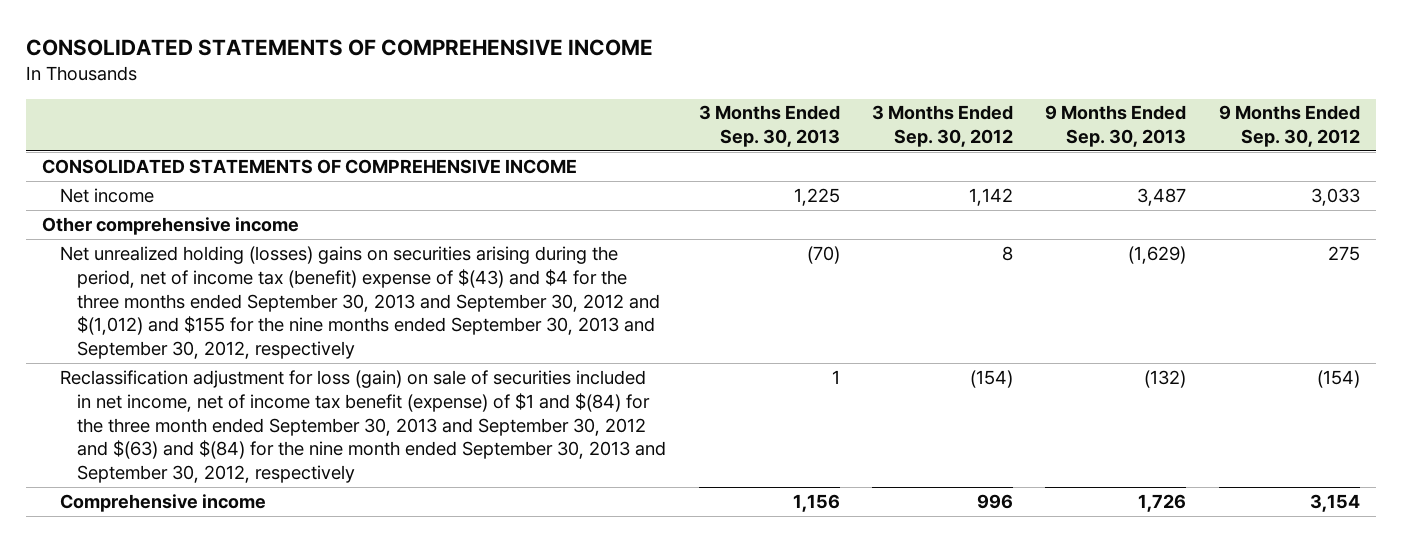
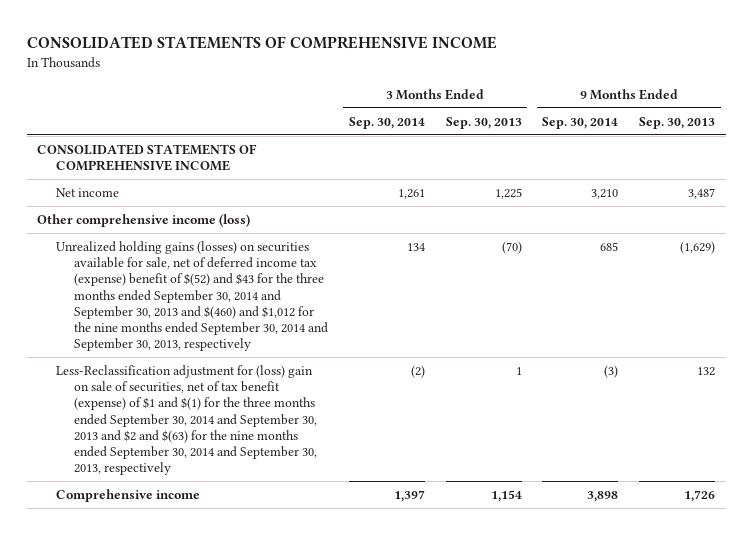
- | 3 Months Ended Sep. 30, 2013 | 3 Months Ended Sep. 30, 2012 | 9 Months Ended Sep. 30, 2013 | 9 Months Ended Sep. 30, 2012
+ | 3 Months Ended Sep. 30, 2014 | 3 Months Ended Sep. 30, 2013 | 9 Months Ended Sep. 30, 2014 | 9 Months Ended Sep. 30, 2013
- Other comprehensive income
- Net unrealized holding (losses) gains on securities arising during the period, net of income tax (benefit) expense of $(43) and $4 for the three months ended September 30, 2013 and September 30, 2012 and $(1,012) and $155 for the nine months ended September 30, 2013 and September 30, 2012, respectively | (70) | 8 | (1,629) | 275
- Reclassification adjustment for loss (gain) on sale of securities included in net income, net of income tax benefit (expense) of $1 and $(84) for the three month ended September 30, 2013 and September 30, 2012 and $(63) and $(84) for the nine month ended September 30, 2013 and September 30, 2012, respectively | 1 | (154) | (132) | (154)
- Comprehensive income | 1,156 | 996 | 1,726 | 3,154
+ Other comprehensive income (loss)
+ Unrealized holding gains (losses) on securities available for sale, net of deferred income tax (expense) benefit of $(52) and $43 for the three months ended September 30, 2014 and September 30, 2013 and $(460) and $1,012 for the nine months ended September 30, 2014 and September 30, 2013, respectively | 134 | (70) | 685 | (1,629)
+ Less-Reclassification adjustment for (loss) gain on sale of securities, net of tax benefit (expense) of $1 and $(1) for the three months ended September 30, 2014 and September 30, 2013 and $2 and $(63) for the nine months ended September 30, 2014 and September 30, 2013, respectively | (2) | 1 | (3) | 132
+ Comprehensive income | 1,397 | 1,154 | 3,898 | 1,726

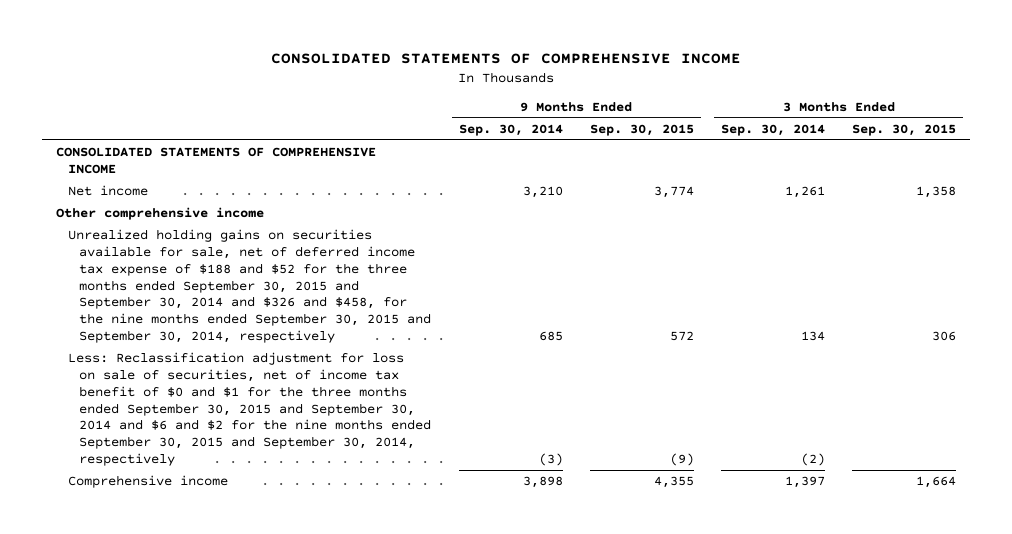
- | 3 Months Ended Sep. 30, 2014 | 3 Months Ended Sep. 30, 2013 | 9 Months Ended Sep. 30, 2014 | 9 Months Ended Sep. 30, 2013
+ | 9 Months Ended Sep. 30, 2014 | 9 Months Ended Sep. 30, 2015 | 3 Months Ended Sep. 30, 2014 | 3 Months Ended Sep. 30, 2015
- Other comprehensive income (loss)
- Unrealized holding gains (losses) on securities available for sale, net of deferred income tax (expense) benefit of $(52) and $43 for the three months ended September 30, 2014 and September 30, 2013 and $(460) and $1,012 for the nine months ended September 30, 2014 and September 30, 2013, respectively | 134 | (70) | 685 | (1,629)
- Less-Reclassification adjustment for (loss) gain on sale of securities, net of tax benefit (expense) of $1 and $(1) for the three months ended September 30, 2014 and September 30, 2013 and $2 and $(63) for the nine months ended September 30, 2014 and September 30, 2013, respectively | (2) | 1 | (3) | 132
+ Other comprehensive income
+ Unrealized holding gains on securities available for sale, net of deferred income tax expense of $188 and $52 for the three months ended September 30, 2015 and September 30, 2014 and $326 and $458, for the nine months ended September 30, 2015 and September 30, 2014, respectively | 685 | 572 | 134 | 306
+ Less: Reclassification adjustment for loss on sale of securities, net of income tax benefit of $0 and $1 for the three months ended September 30, 2015 and September 30, 2014 and $6 and $2 for the nine months ended September 30, 2015 and September 30, 2014, respectively | (3) | (9) | (2) |

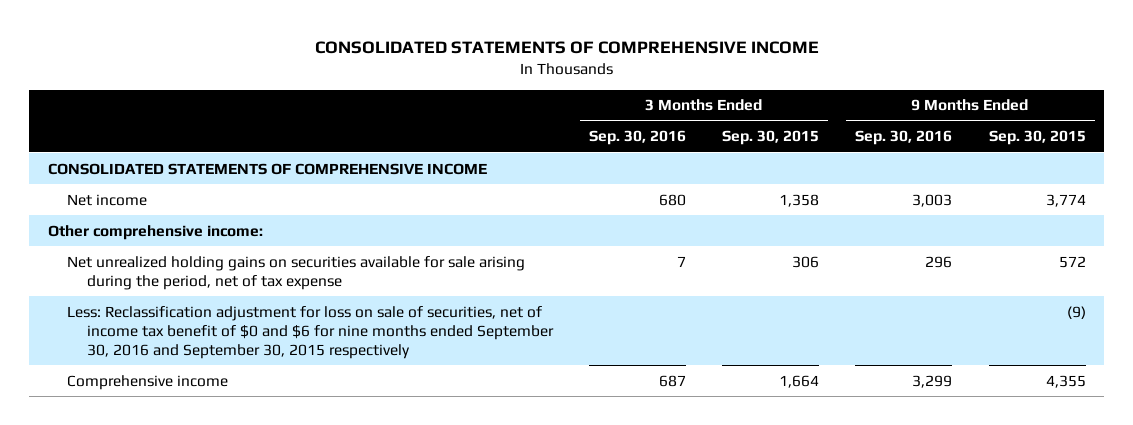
- | 9 Months Ended Sep. 30, 2014 | 9 Months Ended Sep. 30, 2015 | 3 Months Ended Sep. 30, 2014 | 3 Months Ended Sep. 30, 2015
+ | 3 Months Ended Sep. 30, 2016 | 3 Months Ended Sep. 30, 2015 | 9 Months Ended Sep. 30, 2016 | 9 Months Ended Sep. 30, 2015
- Other comprehensive income
- Unrealized holding gains on securities available for sale, net of deferred income tax expense of $188 and $52 for the three months ended September 30, 2015 and September 30, 2014 and $326 and $458, for the nine months ended September 30, 2015 and September 30, 2014, respectively | 685 | 572 | 134 | 306
- Less: Reclassification adjustment for loss on sale of securities, net of income tax benefit of $0 and $1 for the three months ended September 30, 2015 and September 30, 2014 and $6 and $2 for the nine months ended September 30, 2015 and September 30, 2014, respectively | (3) | (9) | (2) |
+ Other comprehensive income:
+ Net unrealized holding gains on securities available for sale arising during the period, net of tax expense | 7 | 306 | 296 | 572
+ Less: Reclassification adjustment for loss on sale of securities, net of income tax benefit of $0 and $6 for nine months ended September 30, 2016 and September 30, 2015 respectively | | | | (9)

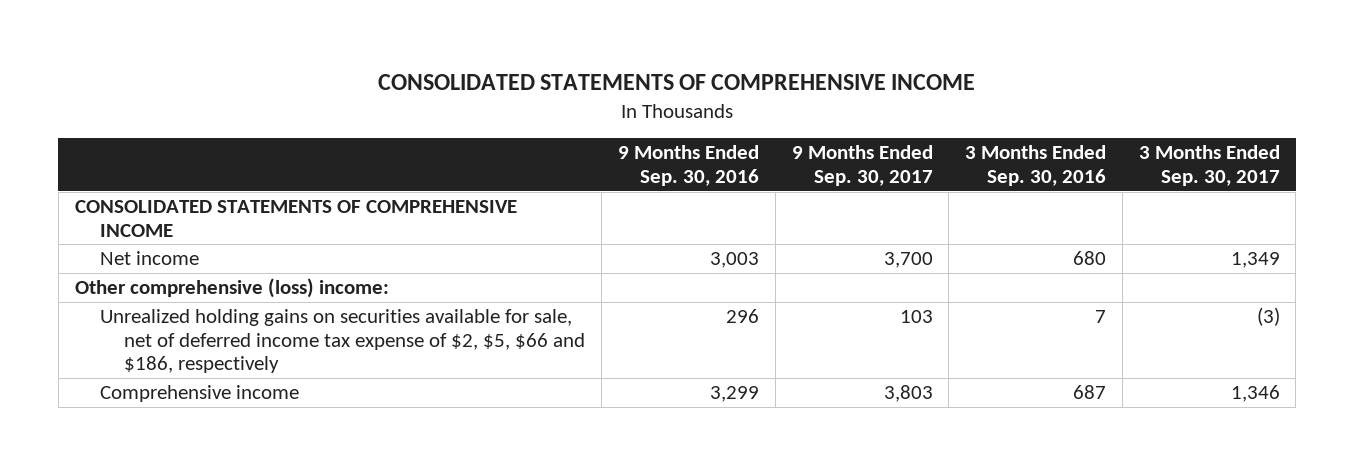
- | 3 Months Ended Sep. 30, 2016 | 3 Months Ended Sep. 30, 2015 | 9 Months Ended Sep. 30, 2016 | 9 Months Ended Sep. 30, 2015
+ | 9 Months Ended Sep. 30, 2016 | 9 Months Ended Sep. 30, 2017 | 3 Months Ended Sep. 30, 2016 | 3 Months Ended Sep. 30, 2017
- Other comprehensive income:
- Net unrealized holding gains on securities available for sale arising during the period, net of tax expense | 7 | 306 | 296 | 572
- Less: Reclassification adjustment for loss on sale of securities, net of income tax benefit of $0 and $6 for nine months ended September 30, 2016 and September 30, 2015 respectively | | | | (9)
+ Other comprehensive (loss) income:
+ Unrealized holding gains on securities available for sale, net of deferred income tax expense of $2, $5, $66 and $186, respectively | 296 | 103 | 7 | (3)

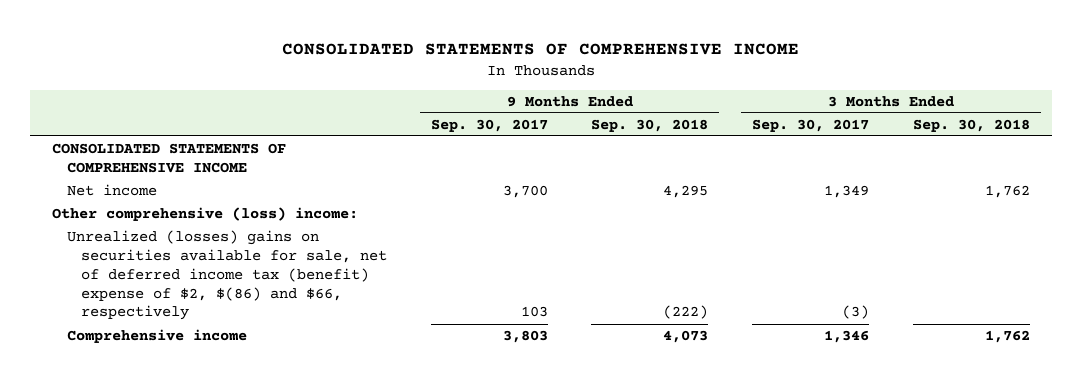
- | 9 Months Ended Sep. 30, 2016 | 9 Months Ended Sep. 30, 2017 | 3 Months Ended Sep. 30, 2016 | 3 Months Ended Sep. 30, 2017
+ | 9 Months Ended Sep. 30, 2017 | 9 Months Ended Sep. 30, 2018 | 3 Months Ended Sep. 30, 2017 | 3 Months Ended Sep. 30, 2018
- Unrealized holding gains on securities available for sale, net of deferred income tax expense of $2, $5, $66 and $186, respectively | 296 | 103 | 7 | (3)
+ Unrealized (losses) gains on securities available for sale, net of deferred income tax (benefit) expense of $2, $(86) and $66, respectively | 103 | (222) | (3) |

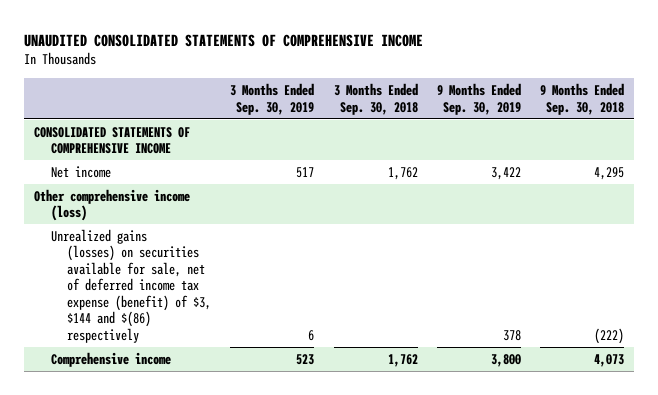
- CONSOLIDATED STATEMENTS OF COMPREHENSIVE INCOME
+ UNAUDITED CONSOLIDATED STATEMENTS OF COMPREHENSIVE INCOME
- | 9 Months Ended Sep. 30, 2017 | 9 Months Ended Sep. 30, 2018 | 3 Months Ended Sep. 30, 2017 | 3 Months Ended Sep. 30, 2018
+ | 3 Months Ended Sep. 30, 2019 | 3 Months Ended Sep. 30, 2018 | 9 Months Ended Sep. 30, 2019 | 9 Months Ended Sep. 30, 2018
- Other comprehensive (loss) income:
- Unrealized (losses) gains on securities available for sale, net of deferred income tax (benefit) expense of $2, $(86) and $66, respectively | 103 | (222) | (3) |
+ Other comprehensive income (loss)
+ Unrealized gains (losses) on securities available for sale, net of deferred income tax expense (benefit) of $3, $144 and $(86) respectively | 6 | | 378 | (222)

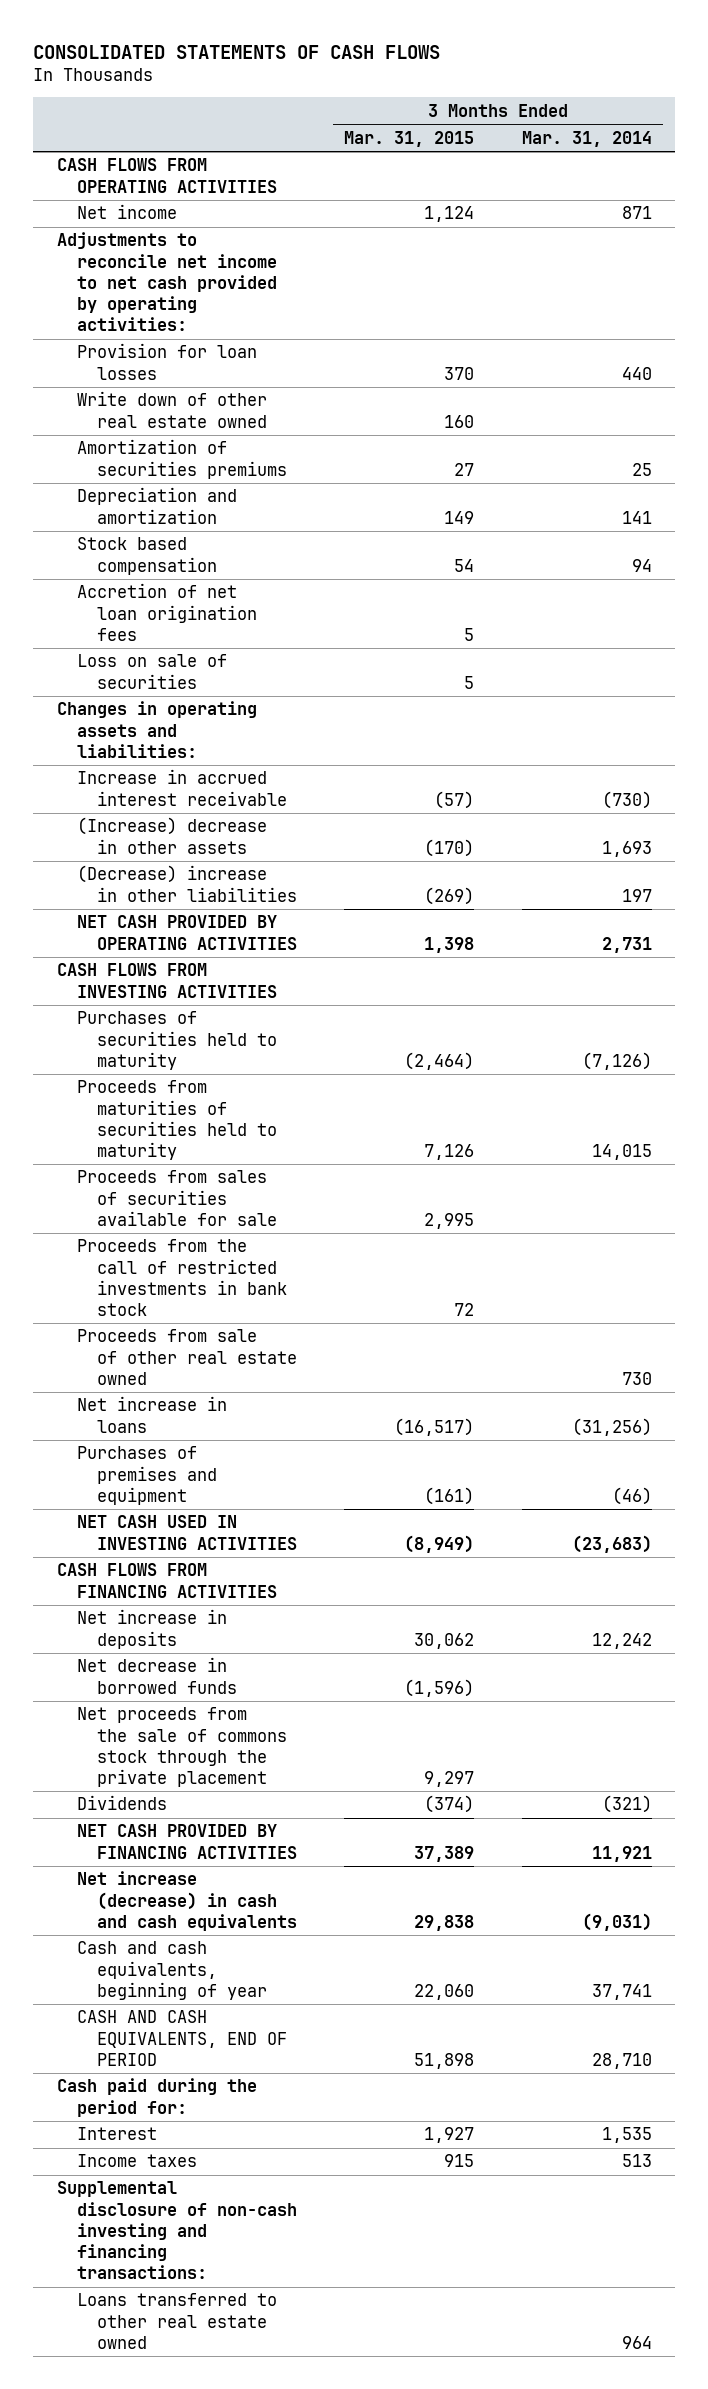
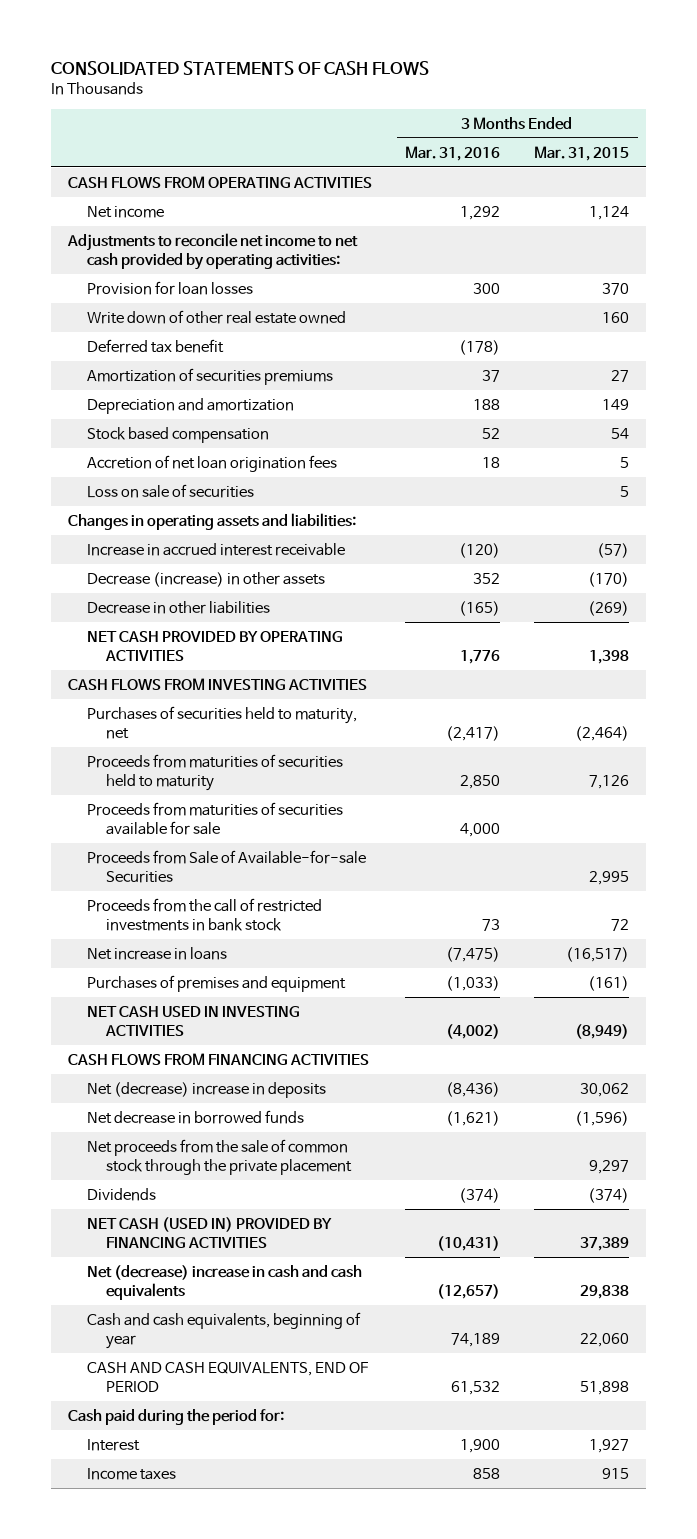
- | 3 Months Ended Mar. 31, 2015 | 3 Months Ended Mar. 31, 2014
+ | 3 Months Ended Mar. 31, 2016 | 3 Months Ended Mar. 31, 2015
+ Deferred tax benefit | (178) |
- (Increase) decrease in other assets | (170) | 1,693
- (Decrease) increase in other liabilities | (269) | 197
+ Decrease (increase) in other assets | 352 | (170)
+ Decrease in other liabilities | (165) | (269)
- Purchases of securities held to maturity | (2,464) | (7,126)
+ Purchases of securities held to maturity, net | (2,417) | (2,464)
- Proceeds from sales of securities available for sale | 2,995 |
+ Proceeds from maturities of securities available for sale | 4,000 |
+ Proceeds from Sale of Available-for-sale Securities | | 2,995
- Proceeds from sale of other real estate owned | | 730
- Net increase in deposits | 30,062 | 12,242
+ Net (decrease) increase in deposits | (8,436) | 30,062
- Net proceeds from the sale of commons stock through the private placement | 9,297 |
+ Net proceeds from the sale of common stock through the private placement | | 9,297
- NET CASH PROVIDED BY FINANCING ACTIVITIES | 37,389 | 11,921
- Net increase (decrease) in cash and cash equivalents | 29,838 | (9,031)
+ NET CASH (USED IN) PROVIDED BY FINANCING ACTIVITIES | (10,431) | 37,389
+ Net (decrease) increase in cash and cash equivalents | (12,657) | 29,838
- Supplemental disclosure of non-cash investing and financing transactions:
- Loans transferred to other real estate owned | | 964

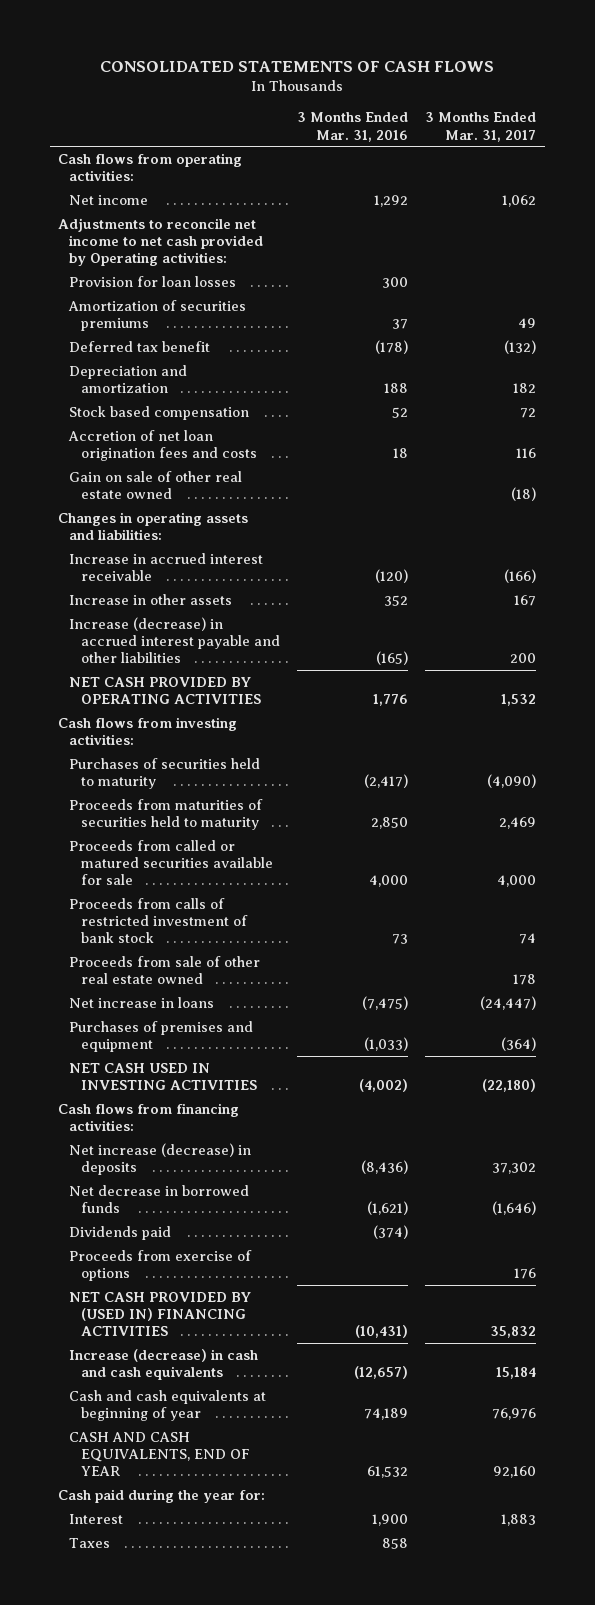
- | 3 Months Ended Mar. 31, 2016 | 3 Months Ended Mar. 31, 2015
+ | 3 Months Ended Mar. 31, 2016 | 3 Months Ended Mar. 31, 2017
- CASH FLOWS FROM OPERATING ACTIVITIES
+ Cash flows from operating activities:
- Adjustments to reconcile net income to net cash provided by operating activities:
+ Adjustments to reconcile net income to net cash provided by Operating activities:
- Write down of other real estate owned | | 160
moved down: Deferred tax benefit | (178) | (132)
- Accretion of net loan origination fees | 18 | 5
- Loss on sale of securities | | 5
+ Accretion of net loan origination fees and costs | 18 | 116
+ Gain on sale of other real estate owned | | (18)
- Decrease (increase) in other assets | 352 | (170)
- Decrease in other liabilities | (165) | (269)
+ Increase in other assets | 352 | 167
+ Increase (decrease) in accrued interest payable and other liabilities | (165) | 200
- CASH FLOWS FROM INVESTING ACTIVITIES
- Purchases of securities held to maturity, net | (2,417) | (2,464)
+ Cash flows from investing activities:
+ Purchases of securities held to maturity | (2,417) | (4,090)
- Proceeds from maturities of securities available for sale | 4,000 |
- Proceeds from Sale of Available-for-sale Securities | | 2,995
- Proceeds from the call of restricted investments in bank stock | 73 | 72
+ Proceeds from called or matured securities available for sale | 4,000 | 4,000
+ Proceeds from calls of restricted investment of bank stock | 73 | 74
+ Proceeds from sale of other real estate owned | | 178
- CASH FLOWS FROM FINANCING ACTIVITIES
- Net (decrease) increase in deposits | (8,436) | 30,062
+ Cash flows from financing activities:
+ Net increase (decrease) in deposits | (8,436) | 37,302
- Net proceeds from the sale of common stock through the private placement | | 9,297
- Dividends | (374) | (374)
- NET CASH (USED IN) PROVIDED BY FINANCING ACTIVITIES | (10,431) | 37,389
- Net (decrease) increase in cash and cash equivalents | (12,657) | 29,838
- Cash and cash equivalents, beginning of year | 74,189 | 22,060
- CASH AND CASH EQUIVALENTS, END OF PERIOD | 61,532 | 51,898
- Cash paid during the period for:
+ Dividends paid | (374) |
+ Proceeds from exercise of options | | 176
+ NET CASH PROVIDED BY (USED IN) FINANCING ACTIVITIES | (10,431) | 35,832
+ Increase (decrease) in cash and cash equivalents | (12,657) | 15,184
+ Cash and cash equivalents at beginning of year | 74,189 | 76,976
+ CASH AND CASH EQUIVALENTS, END OF YEAR | 61,532 | 92,160
+ Cash paid during the year for:
- Income taxes | 858 | 915
+ Taxes | 858 |

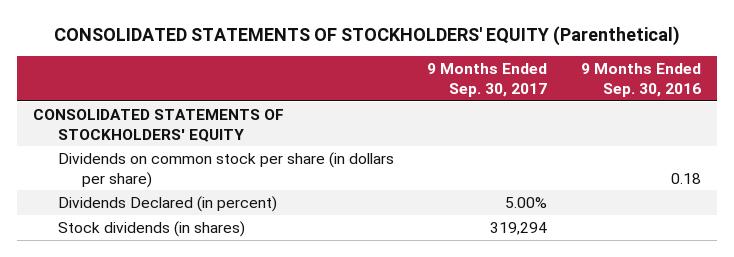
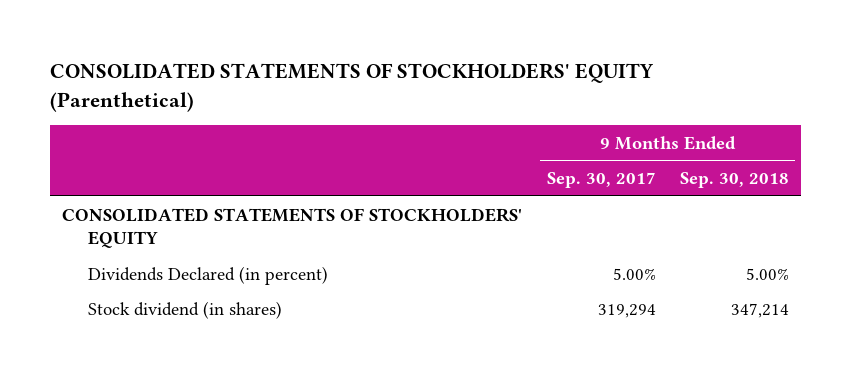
- | 9 Months Ended Sep. 30, 2017 | 9 Months Ended Sep. 30, 2016
+ | 9 Months Ended Sep. 30, 2017 | 9 Months Ended Sep. 30, 2018
- Dividends on common stock per share (in dollars per share) | | 0.18
- Stock dividends (in shares) | 319,294 |
+ Stock dividend (in shares) | 319,294 | 347,214

